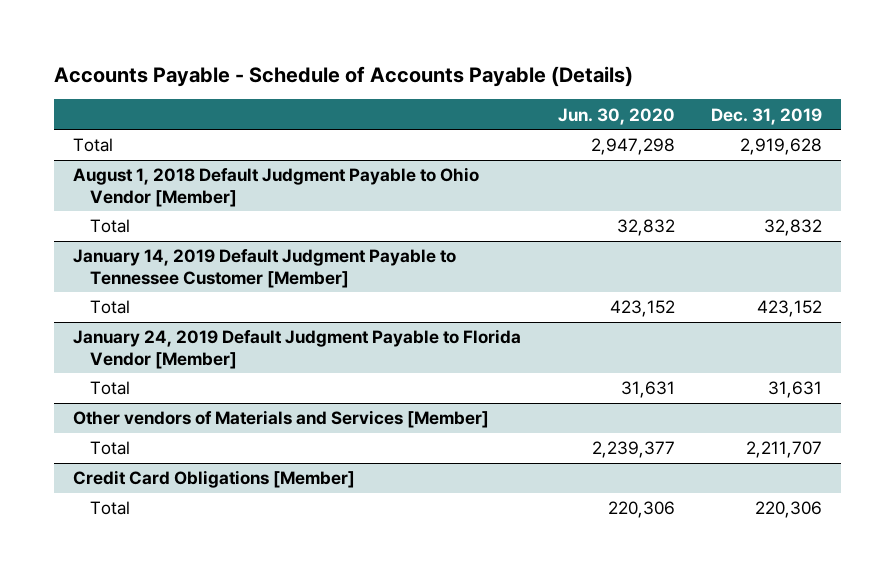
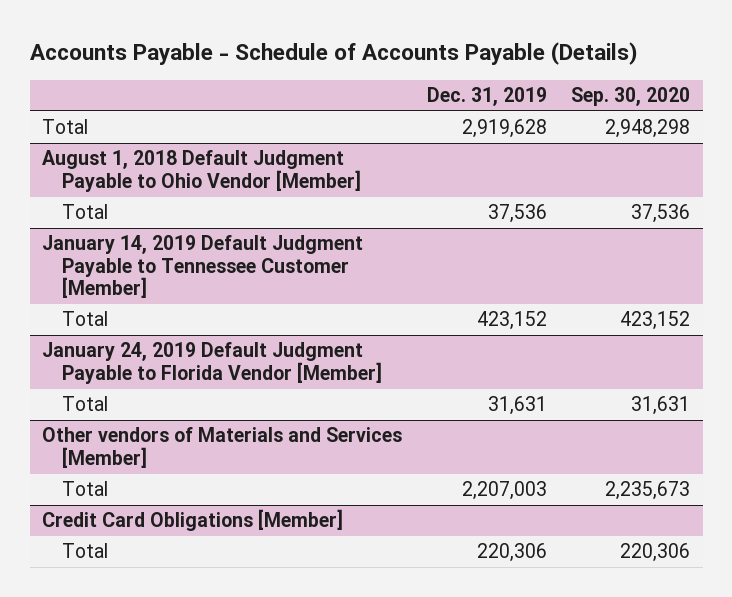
- | Jun. 30, 2020 | Dec. 31, 2019
+ | Dec. 31, 2019 | Sep. 30, 2020
@ August 1, 2018 Default Judgment Payable to Ohio Vendor [Member]
- Total | 32,832 | 32,832
+ Total | 37,536 | 37,536
@ Other vendors of Materials and Services [Member]
- Total | 2,239,377 | 2,211,707
+ Total | 2,207,003 | 2,235,673

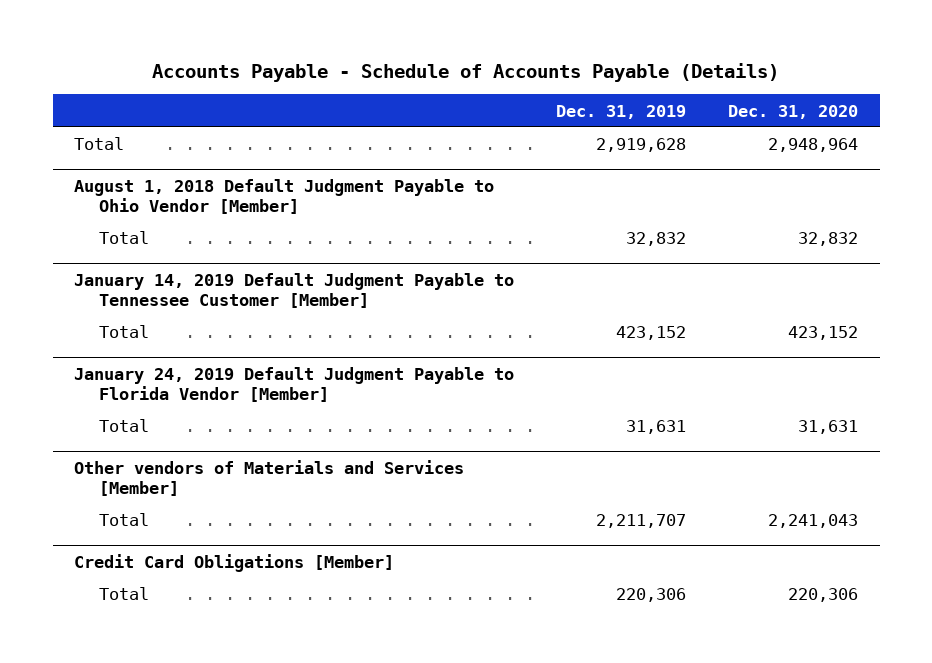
- | Dec. 31, 2019 | Sep. 30, 2020
+ | Dec. 31, 2019 | Dec. 31, 2020
@ August 1, 2018 Default Judgment Payable to Ohio Vendor [Member]
- Total | 37,536 | 37,536
+ Total | 32,832 | 32,832
@ Other vendors of Materials and Services [Member]
- Total | 2,207,003 | 2,235,673
+ Total | 2,211,707 | 2,241,043

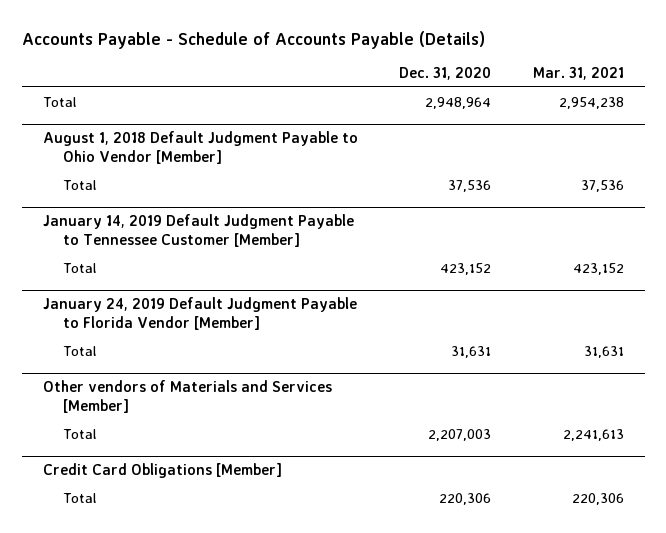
- | Dec. 31, 2019 | Dec. 31, 2020
+ | Dec. 31, 2020 | Mar. 31, 2021
@ August 1, 2018 Default Judgment Payable to Ohio Vendor [Member]
- Total | 32,832 | 32,832
+ Total | 37,536 | 37,536
@ Other vendors of Materials and Services [Member]
- Total | 2,211,707 | 2,241,043
+ Total | 2,207,003 | 2,241,613

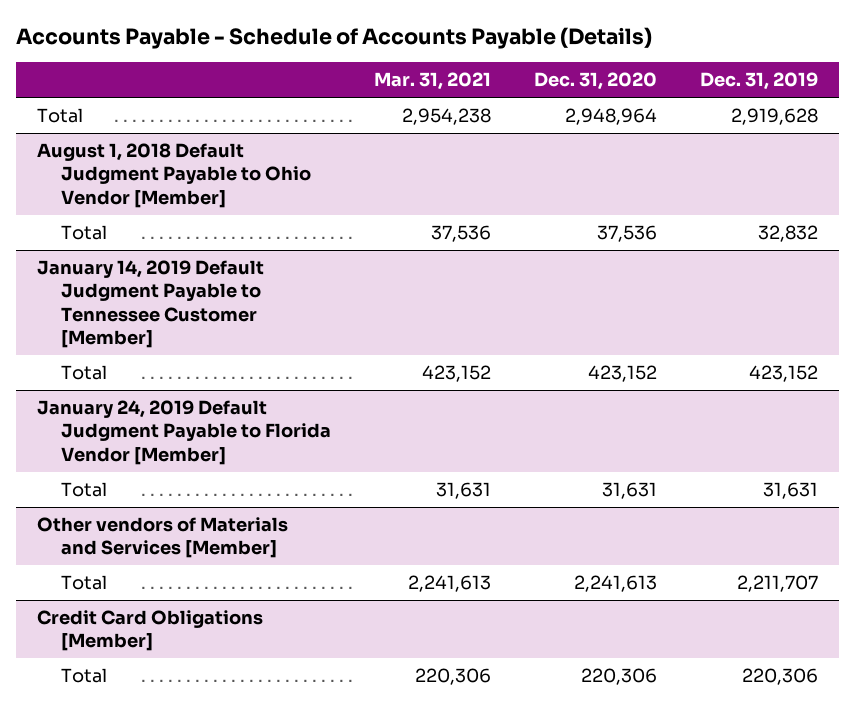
- | Dec. 31, 2020 | Mar. 31, 2021
+ | Mar. 31, 2021 | Dec. 31, 2020 | Dec. 31, 2019
@ Other vendors of Materials and Services [Member]
- Total | 2,207,003 | 2,241,613
+ Total | 2,241,613 | 2,241,613 | 2,211,707

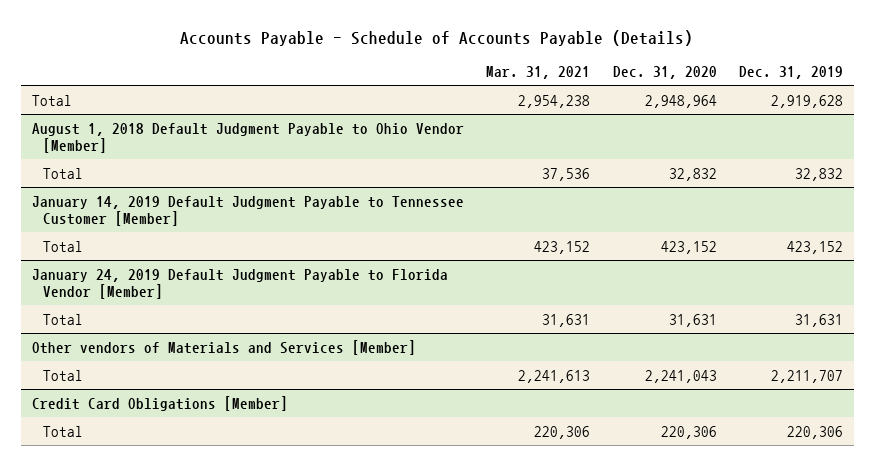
@ August 1, 2018 Default Judgment Payable to Ohio Vendor [Member]
- Total | 37,536 | 37,536 | 32,832
+ Total | 37,536 | 32,832 | 32,832
@ Other vendors of Materials and Services [Member]
- Total | 2,241,613 | 2,241,613 | 2,211,707
+ Total | 2,241,613 | 2,241,043 | 2,211,707

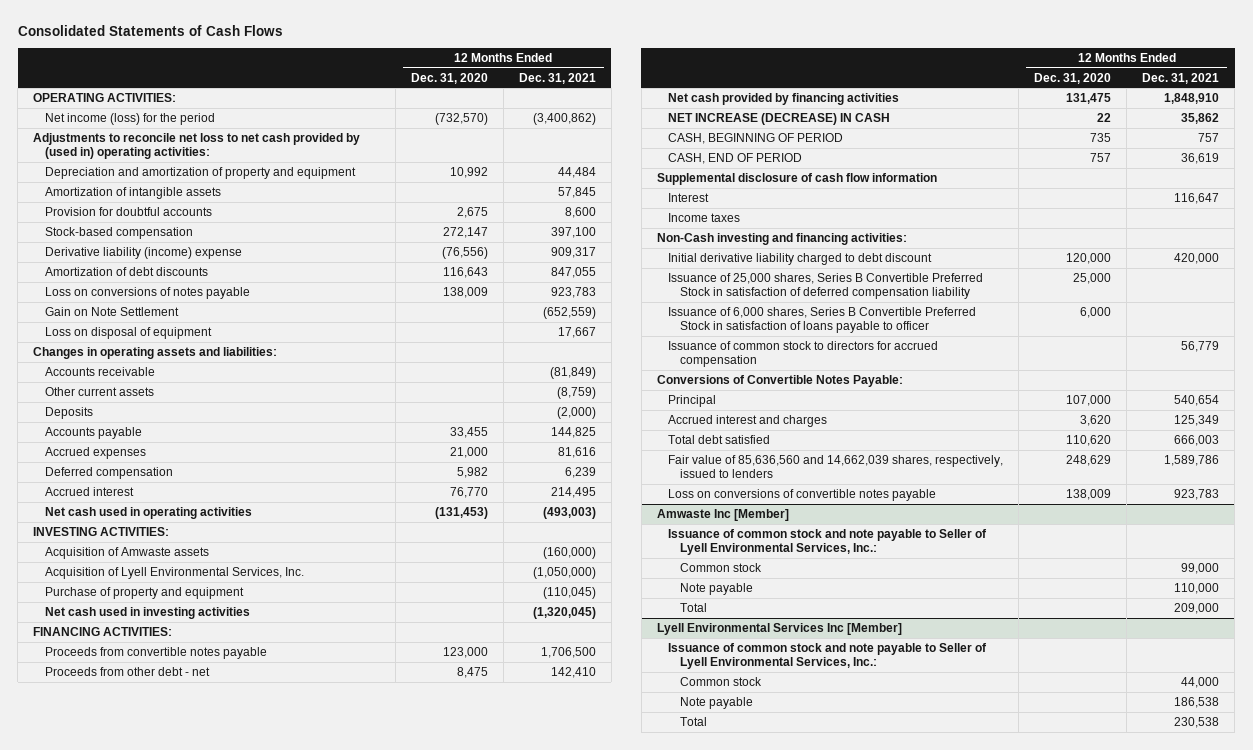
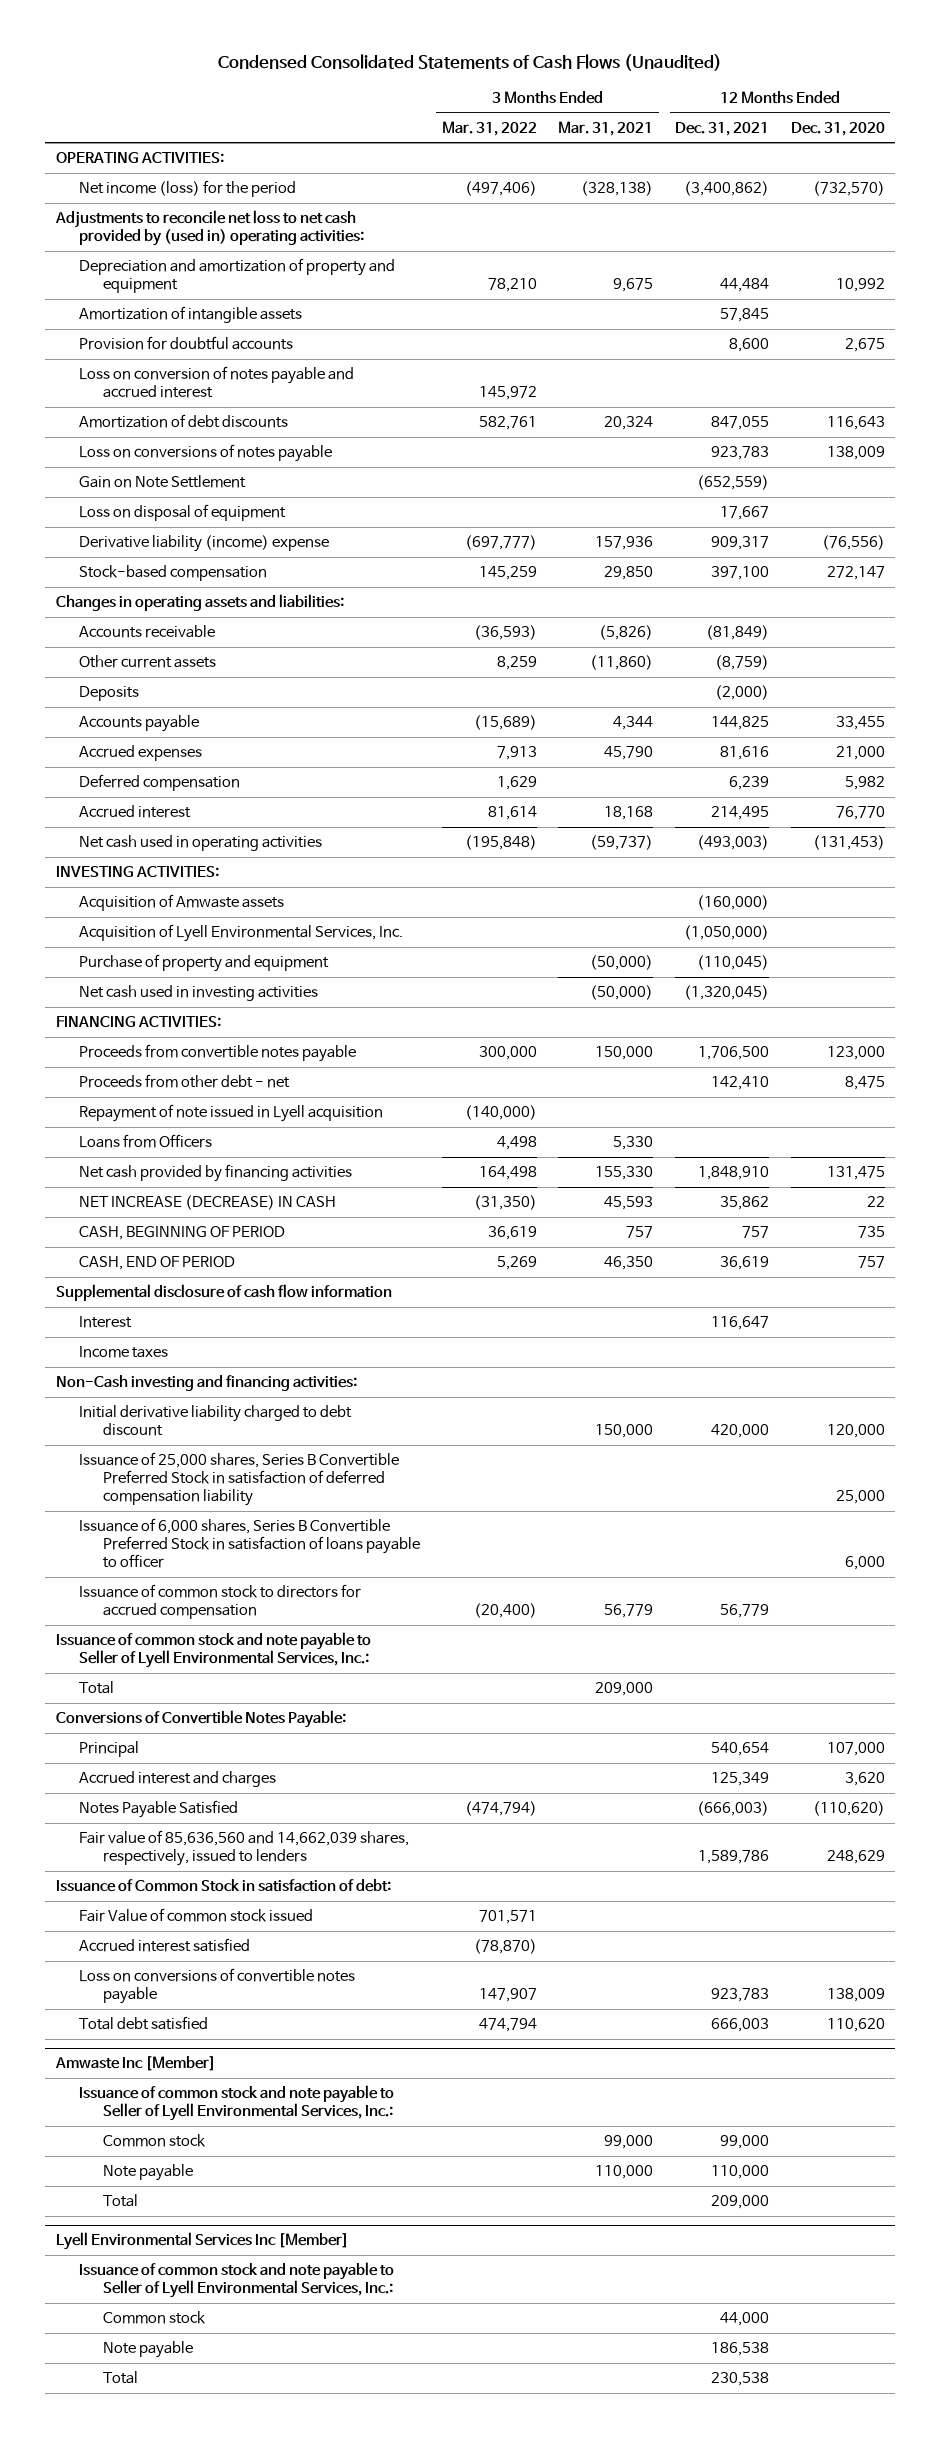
- Consolidated Statements of Cash Flows
+ Condensed Consolidated Statements of Cash Flows (Unaudited)
- | 12 Months Ended Dec. 31, 2020 | 12 Months Ended Dec. 31, 2021
+ | 3 Months Ended Mar. 31, 2022 | 3 Months Ended Mar. 31, 2021 | 12 Months Ended Dec. 31, 2021 | 12 Months Ended Dec. 31, 2020
+ Loss on conversion of notes payable and accrued interest | 145,972 | | |
moved down: Derivative liability (income) expense | (697,777) | 157,936 | 909,317 | (76,556)
moved down: Stock-based compensation | 145,259 | 29,850 | 397,100 | 272,147
+ Repayment of note issued in Lyell acquisition | (140,000) | | |
+ Loans from Officers | 4,498 | 5,330 | |
+ Issuance of common stock and note payable to Seller of Lyell Environmental Services, Inc.:
+ Total | | 209,000 | |
+ Notes Payable Satisfied | (474,794) | | (666,003) | (110,620)
+ Issuance of Common Stock in satisfaction of debt:
+ Fair Value of common stock issued | 701,571 | | |
+ Accrued interest satisfied | (78,870) | | |
moved down: Total debt satisfied | 474,794 | | 666,003 | 110,620

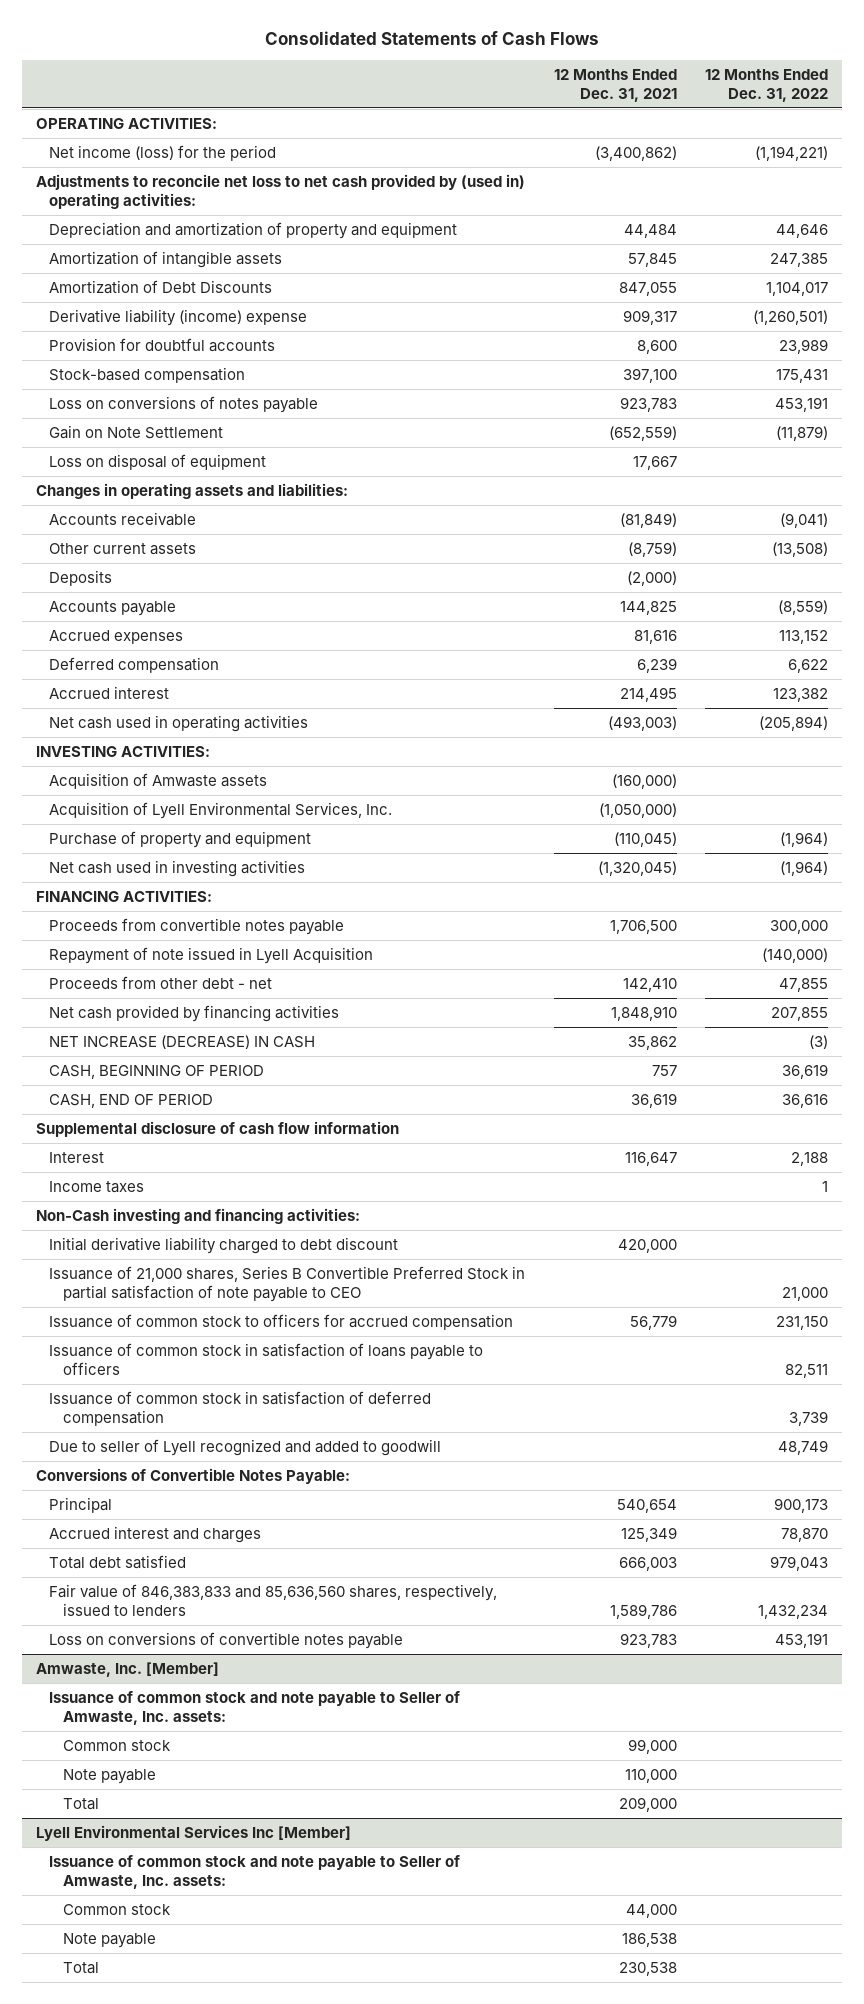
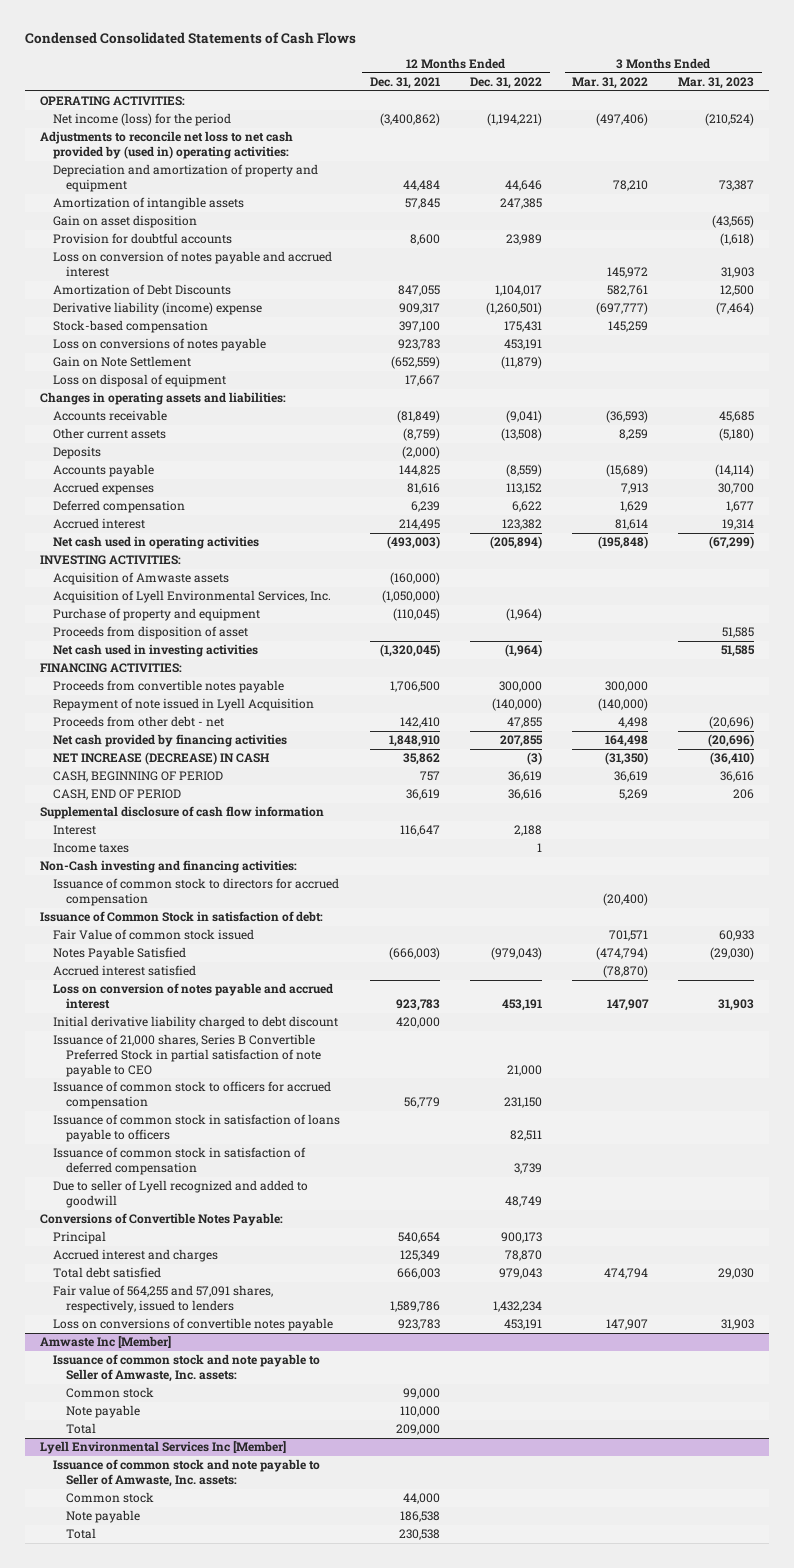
- Consolidated Statements of Cash Flows
+ Condensed Consolidated Statements of Cash Flows
- | 12 Months Ended Dec. 31, 2021 | 12 Months Ended Dec. 31, 2022
+ | 12 Months Ended Dec. 31, 2021 | 12 Months Ended Dec. 31, 2022 | 3 Months Ended Mar. 31, 2022 | 3 Months Ended Mar. 31, 2023
+ Gain on asset disposition | | | | (43,565)
moved up: Provision for doubtful accounts | 8,600 | 23,989 | | (1,618)
+ Loss on conversion of notes payable and accrued interest | | | 145,972 | 31,903
+ Proceeds from disposition of asset | | | | 51,585
+ Issuance of common stock to directors for accrued compensation | | | (20,400) |
+ Issuance of Common Stock in satisfaction of debt:
+ Fair Value of common stock issued | | | 701,571 | 60,933
+ Notes Payable Satisfied | (666,003) | (979,043) | (474,794) | (29,030)
+ Accrued interest satisfied | | | (78,870) |
+ Loss on conversion of notes payable and accrued interest | 923,783 | 453,191 | 147,907 | 31,903
- Fair value of 846,383,833 and 85,636,560 shares, respectively, issued to lenders | 1,589,786 | 1,432,234
+ Fair value of 564,255 and 57,091 shares, respectively, issued to lenders | 1,589,786 | 1,432,234 | |
- Amwaste, Inc. [Member]
+ Amwaste Inc [Member]

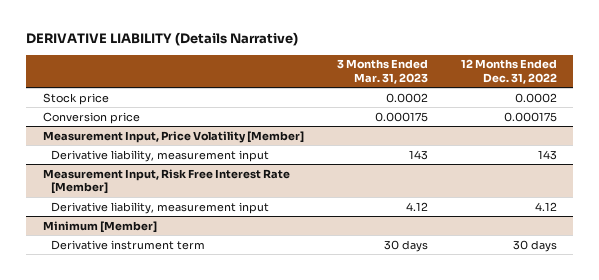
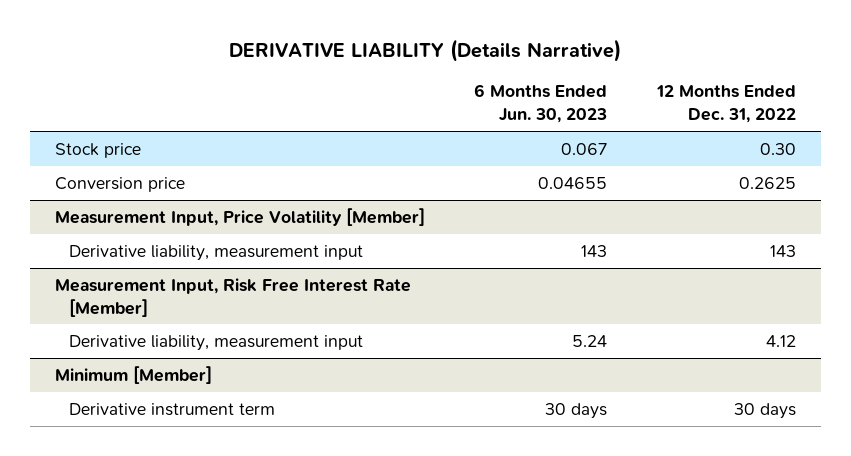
- | 3 Months Ended Mar. 31, 2023 | 12 Months Ended Dec. 31, 2022
+ | 6 Months Ended Jun. 30, 2023 | 12 Months Ended Dec. 31, 2022
- Stock price | 0.0002 | 0.0002
- Conversion price | 0.000175 | 0.000175
+ Stock price | 0.067 | 0.30
+ Conversion price | 0.04655 | 0.2625

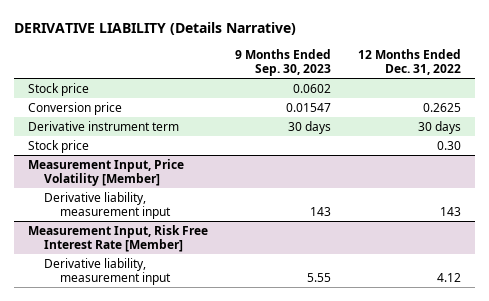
- | 6 Months Ended Jun. 30, 2023 | 12 Months Ended Dec. 31, 2022
+ | 9 Months Ended Sep. 30, 2023 | 12 Months Ended Dec. 31, 2022
+ Stock price | 0.0602 |
+ Derivative instrument term | 30 days | 30 days
moved down: Stock price | | 0.30
- Minimum [Member]
- Derivative instrument term | 30 days | 30 days

